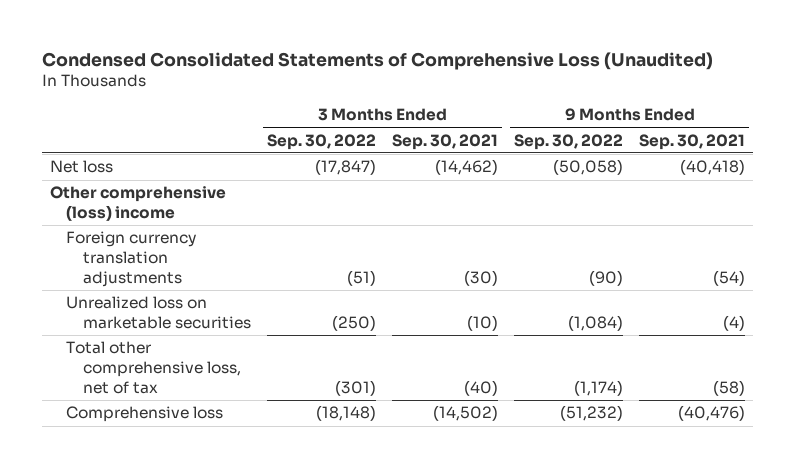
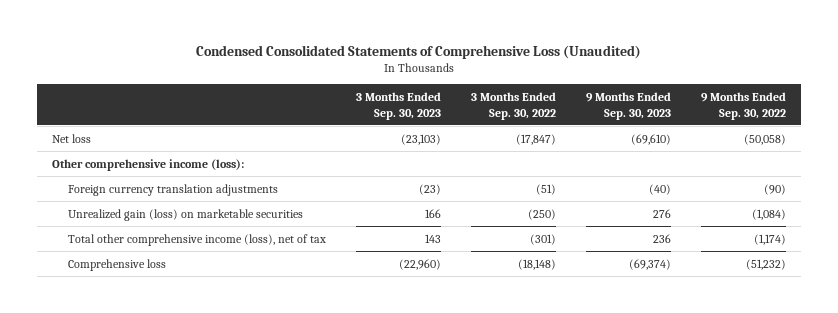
- | 3 Months Ended Sep. 30, 2022 | 3 Months Ended Sep. 30, 2021 | 9 Months Ended Sep. 30, 2022 | 9 Months Ended Sep. 30, 2021
+ | 3 Months Ended Sep. 30, 2023 | 3 Months Ended Sep. 30, 2022 | 9 Months Ended Sep. 30, 2023 | 9 Months Ended Sep. 30, 2022
- Other comprehensive (loss) income
+ Other comprehensive income (loss):
- Unrealized loss on marketable securities | (250) | (10) | (1,084) | (4)
- Total other comprehensive loss, net of tax | (301) | (40) | (1,174) | (58)
+ Unrealized gain (loss) on marketable securities | 166 | (250) | 276 | (1,084)
+ Total other comprehensive income (loss), net of tax | 143 | (301) | 236 | (1,174)

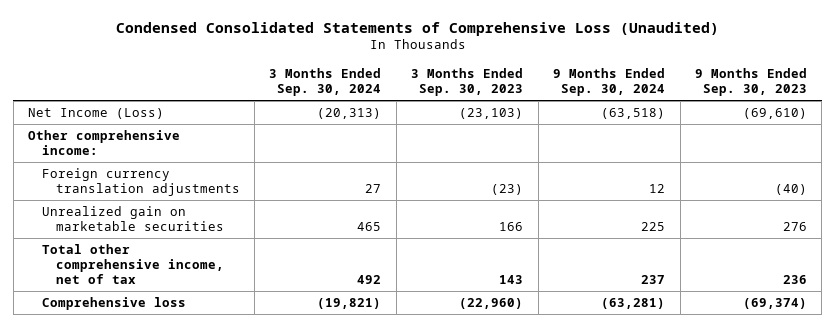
- | 3 Months Ended Sep. 30, 2023 | 3 Months Ended Sep. 30, 2022 | 9 Months Ended Sep. 30, 2023 | 9 Months Ended Sep. 30, 2022
+ | 3 Months Ended Sep. 30, 2024 | 3 Months Ended Sep. 30, 2023 | 9 Months Ended Sep. 30, 2024 | 9 Months Ended Sep. 30, 2023
- Net loss | (23,103) | (17,847) | (69,610) | (50,058)
- Other comprehensive income (loss):
+ Net Income (Loss) | (20,313) | (23,103) | (63,518) | (69,610)
+ Other comprehensive income:
- Unrealized gain (loss) on marketable securities | 166 | (250) | 276 | (1,084)
- Total other comprehensive income (loss), net of tax | 143 | (301) | 236 | (1,174)
+ Unrealized gain on marketable securities | 465 | 166 | 225 | 276
+ Total other comprehensive income, net of tax | 492 | 143 | 237 | 236

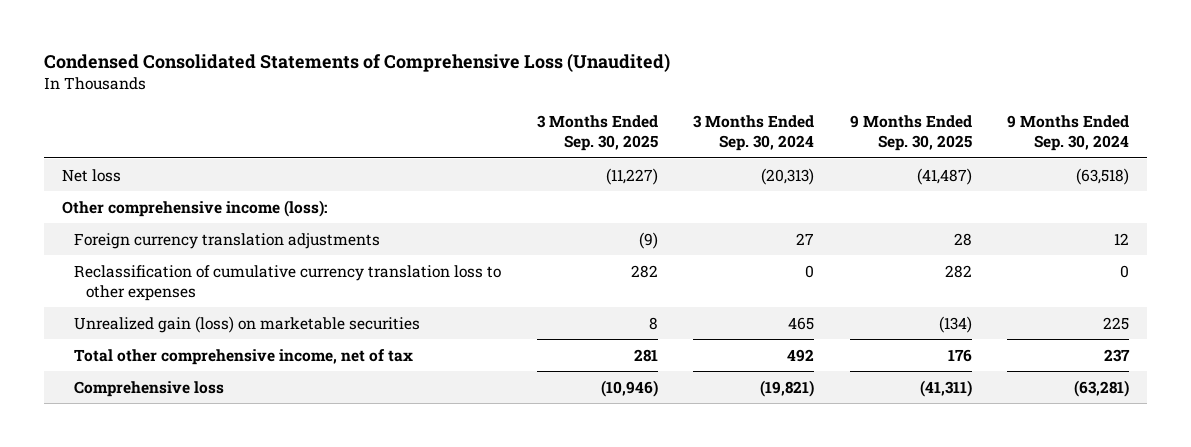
- | 3 Months Ended Sep. 30, 2024 | 3 Months Ended Sep. 30, 2023 | 9 Months Ended Sep. 30, 2024 | 9 Months Ended Sep. 30, 2023
+ | 3 Months Ended Sep. 30, 2025 | 3 Months Ended Sep. 30, 2024 | 9 Months Ended Sep. 30, 2025 | 9 Months Ended Sep. 30, 2024
- Net Income (Loss) | (20,313) | (23,103) | (63,518) | (69,610)
- Other comprehensive income:
+ Net loss | (11,227) | (20,313) | (41,487) | (63,518)
+ Other comprehensive income (loss):
- Unrealized gain on marketable securities | 465 | 166 | 225 | 276
+ Reclassification of cumulative currency translation loss to other expenses | 282 | 0 | 282 | 0
+ Unrealized gain (loss) on marketable securities | 8 | 465 | (134) | 225

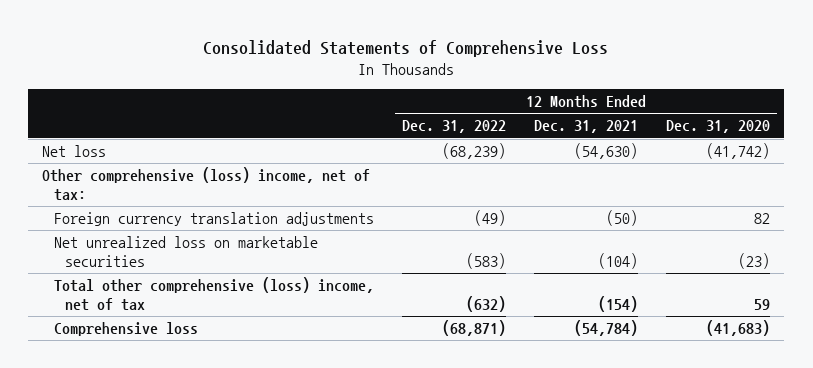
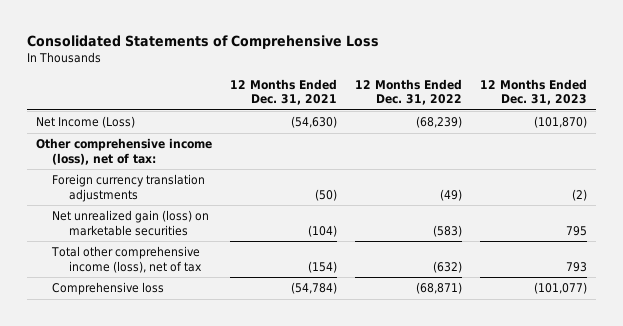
- | 12 Months Ended Dec. 31, 2022 | 12 Months Ended Dec. 31, 2021 | 12 Months Ended Dec. 31, 2020
+ | 12 Months Ended Dec. 31, 2021 | 12 Months Ended Dec. 31, 2022 | 12 Months Ended Dec. 31, 2023
- Net loss | (68,239) | (54,630) | (41,742)
- Other comprehensive (loss) income, net of tax:
+ Net Income (Loss) | (54,630) | (68,239) | (101,870)
+ Other comprehensive income (loss), net of tax:
- Net unrealized loss on marketable securities | (583) | (104) | (23)
- Total other comprehensive (loss) income, net of tax | (632) | (154) | 59
+ Net unrealized gain (loss) on marketable securities | (104) | (583) | 795
+ Total other comprehensive income (loss), net of tax | (154) | (632) | 793

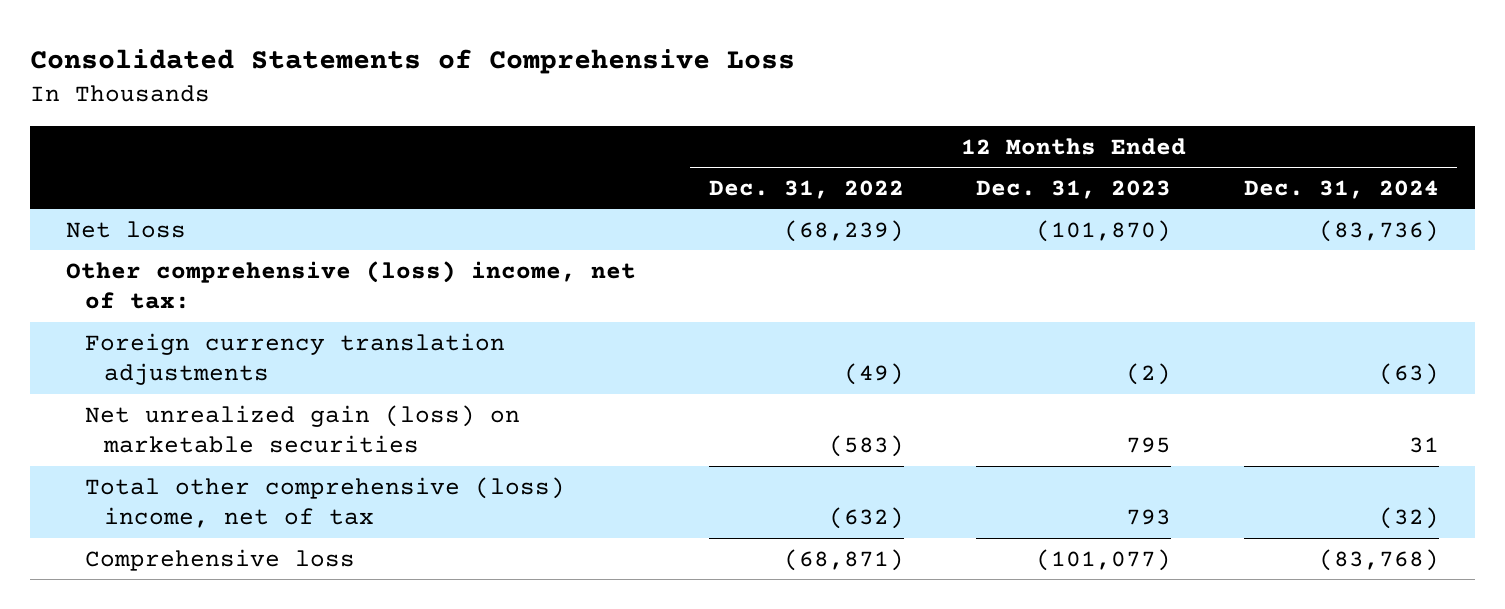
- | 12 Months Ended Dec. 31, 2021 | 12 Months Ended Dec. 31, 2022 | 12 Months Ended Dec. 31, 2023
+ | 12 Months Ended Dec. 31, 2022 | 12 Months Ended Dec. 31, 2023 | 12 Months Ended Dec. 31, 2024
- Net Income (Loss) | (54,630) | (68,239) | (101,870)
- Other comprehensive income (loss), net of tax:
+ Net loss | (68,239) | (101,870) | (83,736)
+ Other comprehensive (loss) income, net of tax:
- Total other comprehensive income (loss), net of tax | (154) | (632) | 793
+ Total other comprehensive (loss) income, net of tax | (632) | 793 | (32)

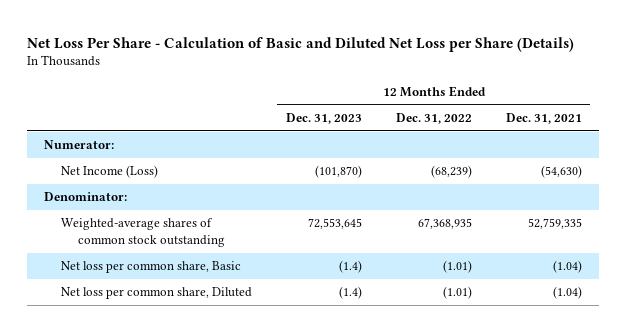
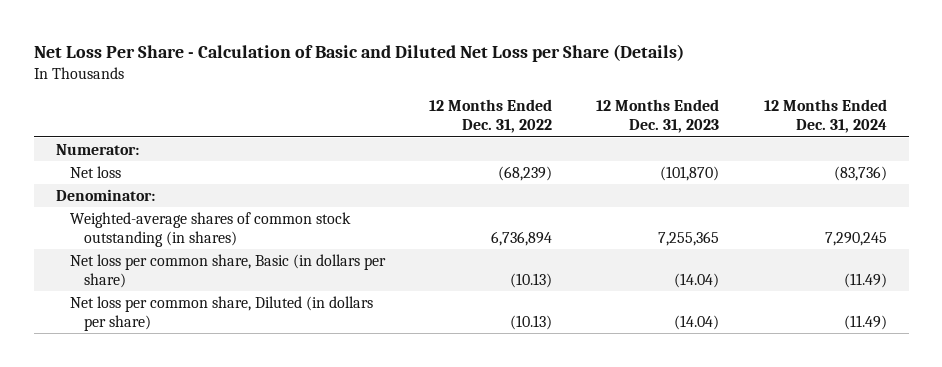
- | 12 Months Ended Dec. 31, 2023 | 12 Months Ended Dec. 31, 2022 | 12 Months Ended Dec. 31, 2021
+ | 12 Months Ended Dec. 31, 2022 | 12 Months Ended Dec. 31, 2023 | 12 Months Ended Dec. 31, 2024
- Net Income (Loss) | (101,870) | (68,239) | (54,630)
+ Net loss | (68,239) | (101,870) | (83,736)
- Weighted-average shares of common stock outstanding | 72,553,645 | 67,368,935 | 52,759,335
- Net loss per common share, Basic | (1.4) | (1.01) | (1.04)
- Net loss per common share, Diluted | (1.4) | (1.01) | (1.04)
+ Weighted-average shares of common stock outstanding (in shares) | 6,736,894 | 7,255,365 | 7,290,245
+ Net loss per common share, Basic (in dollars per share) | (10.13) | (14.04) | (11.49)
+ Net loss per common share, Diluted (in dollars per share) | (10.13) | (14.04) | (11.49)

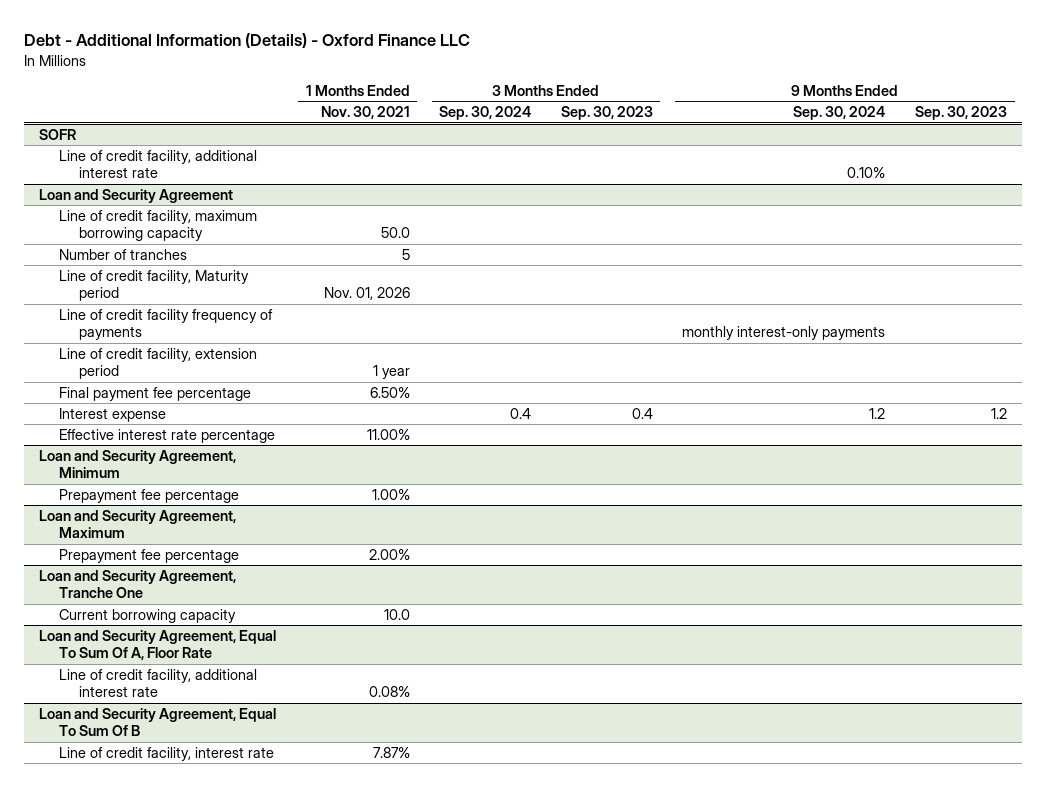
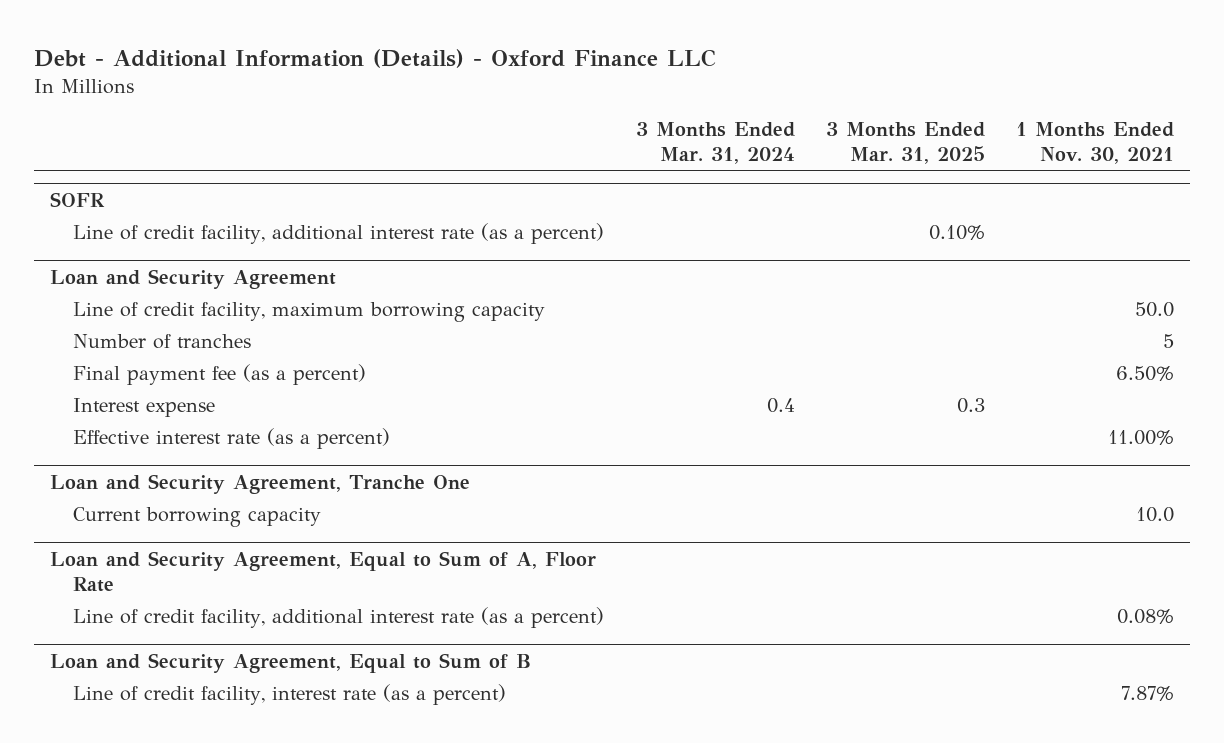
- | 1 Months Ended Nov. 30, 2021 | 3 Months Ended Sep. 30, 2024 | 3 Months Ended Sep. 30, 2023 | 9 Months Ended Sep. 30, 2024 | 9 Months Ended Sep. 30, 2023
+ | 3 Months Ended Mar. 31, 2024 | 3 Months Ended Mar. 31, 2025 | 1 Months Ended Nov. 30, 2021
@ SOFR
- Line of credit facility, additional interest rate | | | | 0.10% |
+ Line of credit facility, additional interest rate (as a percent) | | 0.10% |
@ Loan and Security Agreement
- Line of credit facility, Maturity period | Nov. 01, 2026 | | | |
- Line of credit facility frequency of payments | | | | monthly interest-only payments |
- Line of credit facility, extension period | 1 year | | | |
- Final payment fee percentage | 6.50% | | | |
+ Final payment fee (as a percent) | | | 6.50%
- Effective interest rate percentage | 11.00% | | | |
- Loan and Security Agreement, Minimum
- Prepayment fee percentage | 1.00% | | | |
- Loan and Security Agreement, Maximum
- Prepayment fee percentage | 2.00% | | | |
@ Loan and Security Agreement
+ Effective interest rate (as a percent) | | | 11.00%
- Loan and Security Agreement, Equal To Sum Of A, Floor Rate
- Line of credit facility, additional interest rate | 0.08% | | | |
- Loan and Security Agreement, Equal To Sum Of B
- Line of credit facility, interest rate | 7.87% | | | |
+ Loan and Security Agreement, Equal to Sum of A, Floor Rate
+ Line of credit facility, additional interest rate (as a percent) | | | 0.08%
+ Loan and Security Agreement, Equal to Sum of B
+ Line of credit facility, interest rate (as a percent) | | | 7.87%

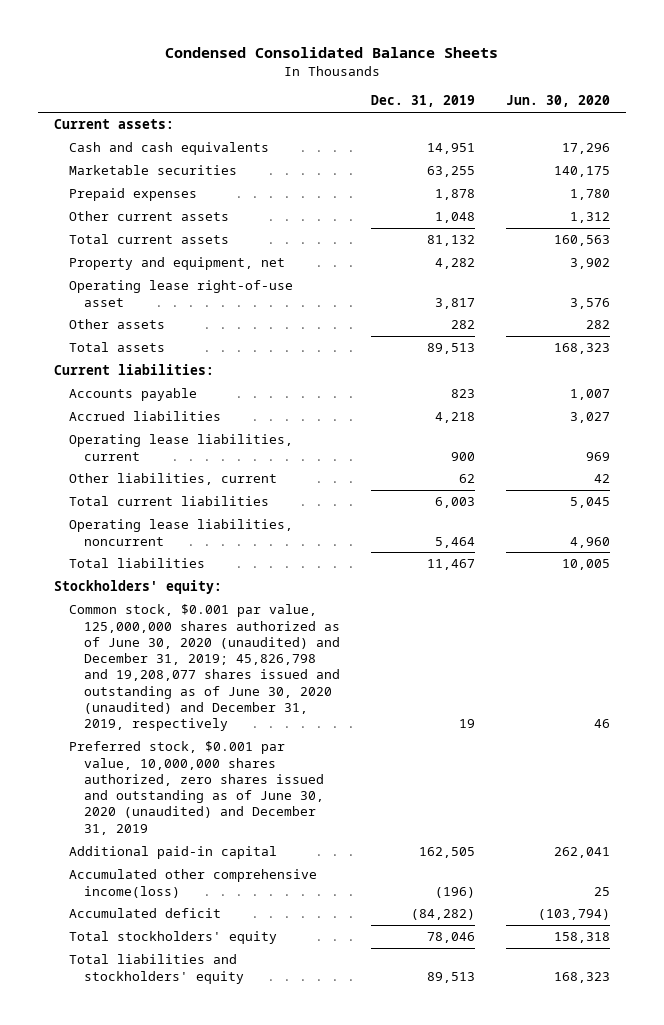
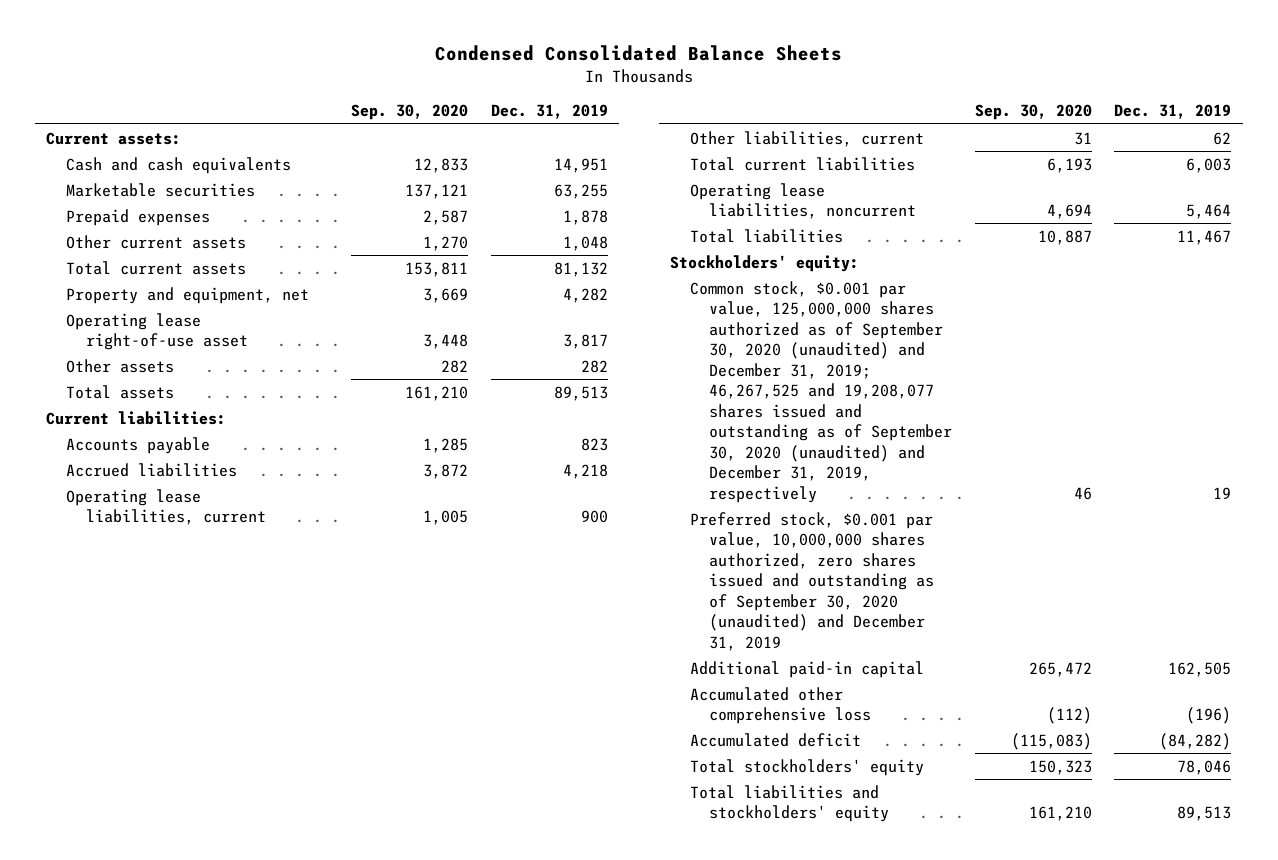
- | Dec. 31, 2019 | Jun. 30, 2020
+ | Sep. 30, 2020 | Dec. 31, 2019
- Common stock, $0.001 par value, 125,000,000 shares authorized as of June 30, 2020 (unaudited) and December 31, 2019; 45,826,798 and 19,208,077 shares issued and outstanding as of June 30, 2020 (unaudited) and December 31, 2019, respectively | 19 | 46
- Preferred stock, $0.001 par value, 10,000,000 shares authorized, zero shares issued and outstanding as of June 30, 2020 (unaudited) and December 31, 2019
+ Common stock, $0.001 par value, 125,000,000 shares authorized as of September 30, 2020 (unaudited) and December 31, 2019; 46,267,525 and 19,208,077 shares issued and outstanding as of September 30, 2020 (unaudited) and December 31, 2019, respectively | 46 | 19
+ Preferred stock, $0.001 par value, 10,000,000 shares authorized, zero shares issued and outstanding as of September 30, 2020 (unaudited) and December 31, 2019
- Accumulated other comprehensive income(loss) | (196) | 25
+ Accumulated other comprehensive loss | (112) | (196)

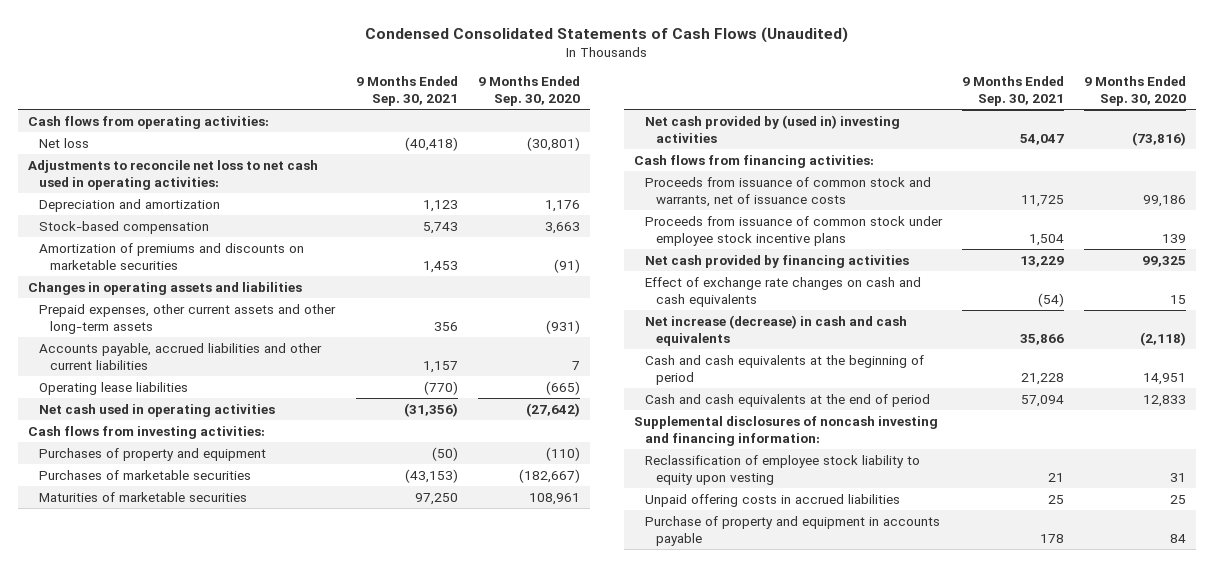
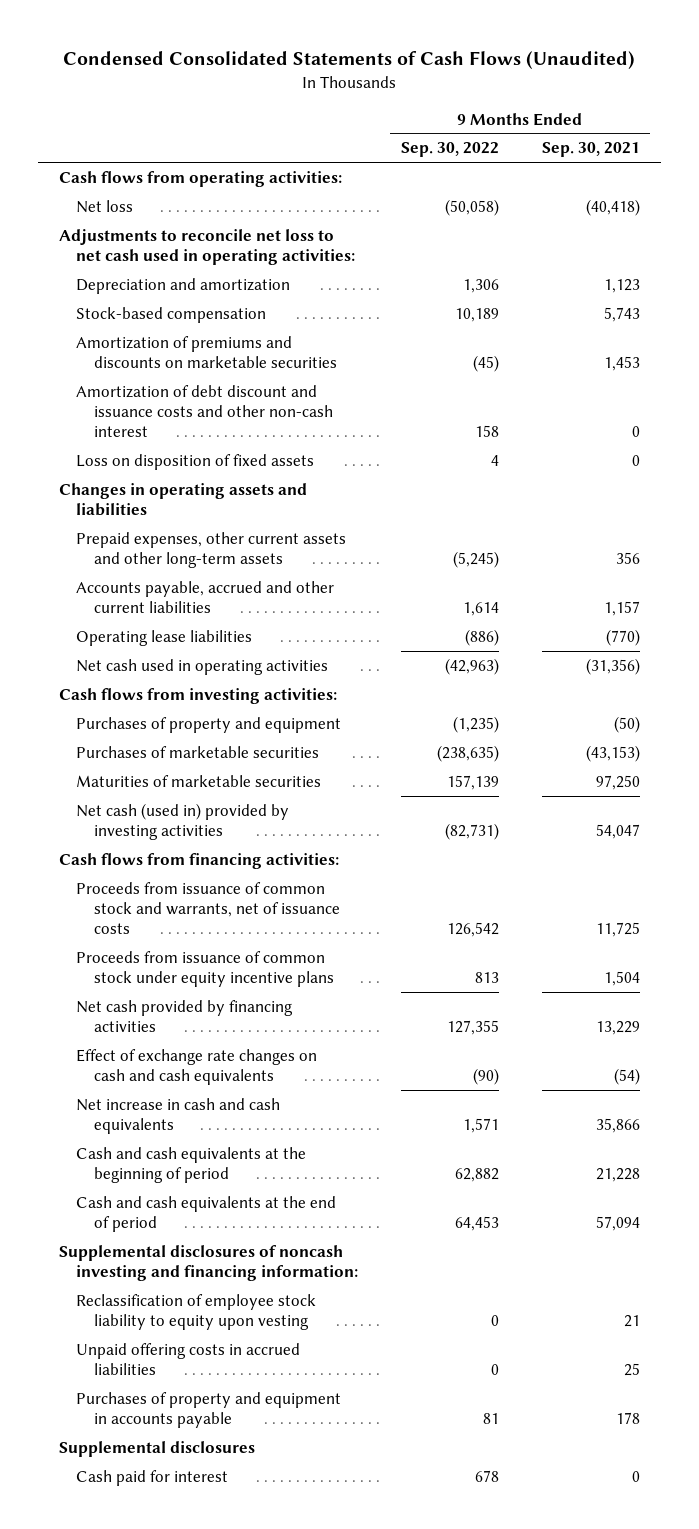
- | 9 Months Ended Sep. 30, 2021 | 9 Months Ended Sep. 30, 2020
+ | 9 Months Ended Sep. 30, 2022 | 9 Months Ended Sep. 30, 2021
+ Amortization of debt discount and issuance costs and other non-cash interest | 158 | 0
+ Loss on disposition of fixed assets | 4 | 0
- Accounts payable, accrued liabilities and other current liabilities | 1,157 | 7
+ Accounts payable, accrued and other current liabilities | 1,614 | 1,157
- Net cash provided by (used in) investing activities | 54,047 | (73,816)
+ Net cash (used in) provided by investing activities | (82,731) | 54,047
- Proceeds from issuance of common stock under employee stock incentive plans | 1,504 | 139
+ Proceeds from issuance of common stock under equity incentive plans | 813 | 1,504
- Net increase (decrease) in cash and cash equivalents | 35,866 | (2,118)
+ Net increase in cash and cash equivalents | 1,571 | 35,866
- Purchase of property and equipment in accounts payable | 178 | 84
+ Purchases of property and equipment in accounts payable | 81 | 178
+ Supplemental disclosures
+ Cash paid for interest | 678 | 0

